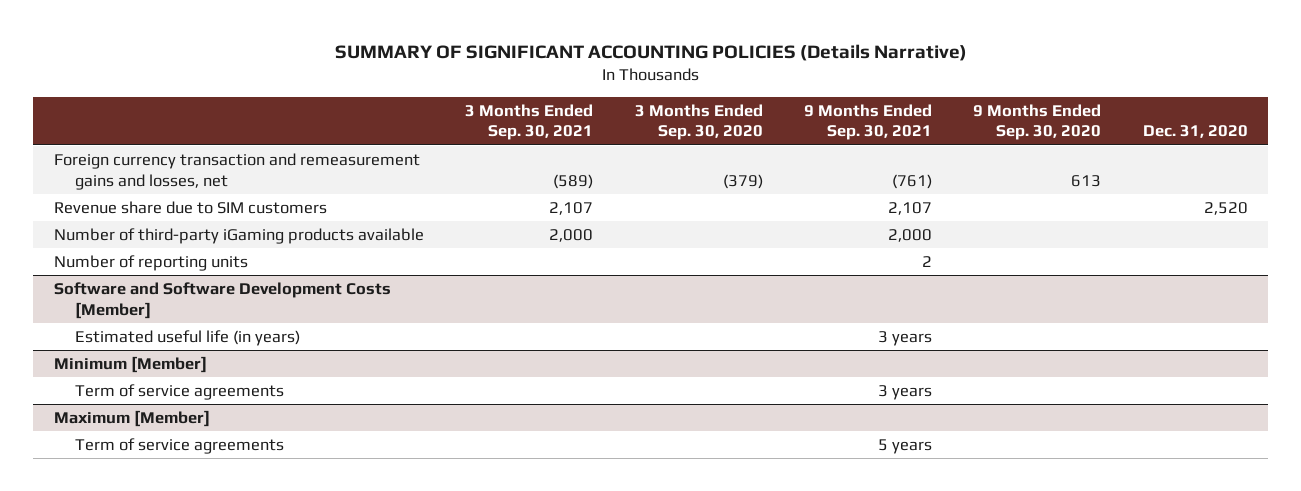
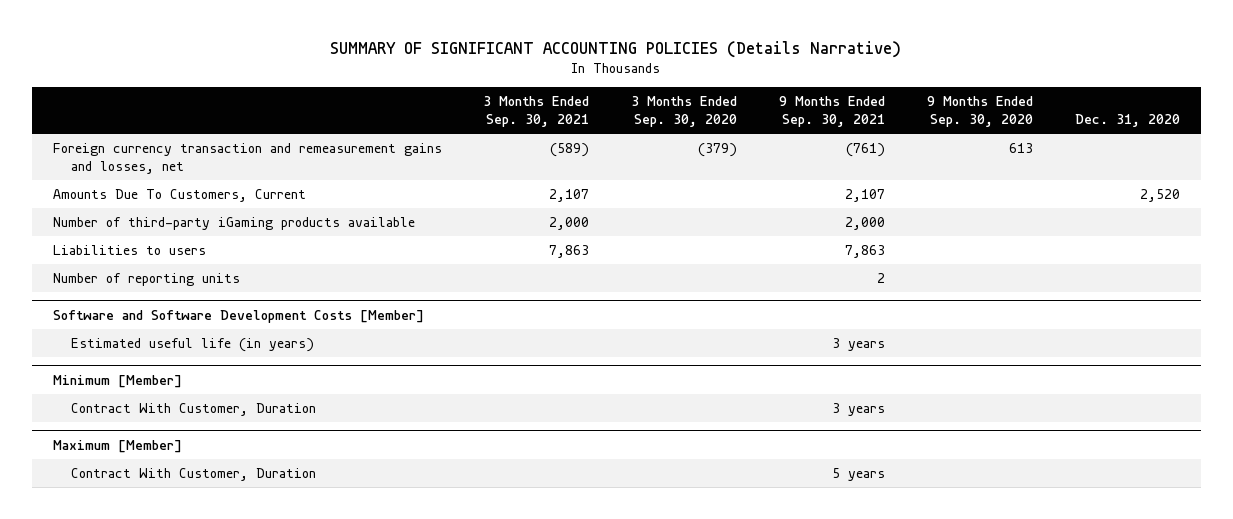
- Revenue share due to SIM customers | 2,107 | | 2,107 | | 2,520
+ Amounts Due To Customers, Current | 2,107 | | 2,107 | | 2,520
+ Liabilities to users | 7,863 | | 7,863 | |
@ Minimum [Member]
- Term of service agreements | | | 3 years | |
+ Contract With Customer, Duration | | | 3 years | |
@ Maximum [Member]
- Term of service agreements | | | 5 years | |
+ Contract With Customer, Duration | | | 5 years | |

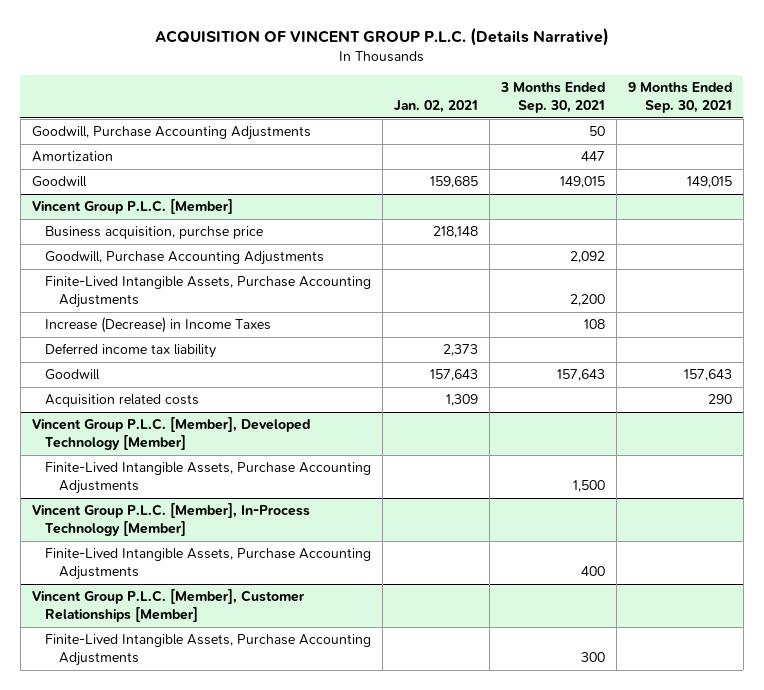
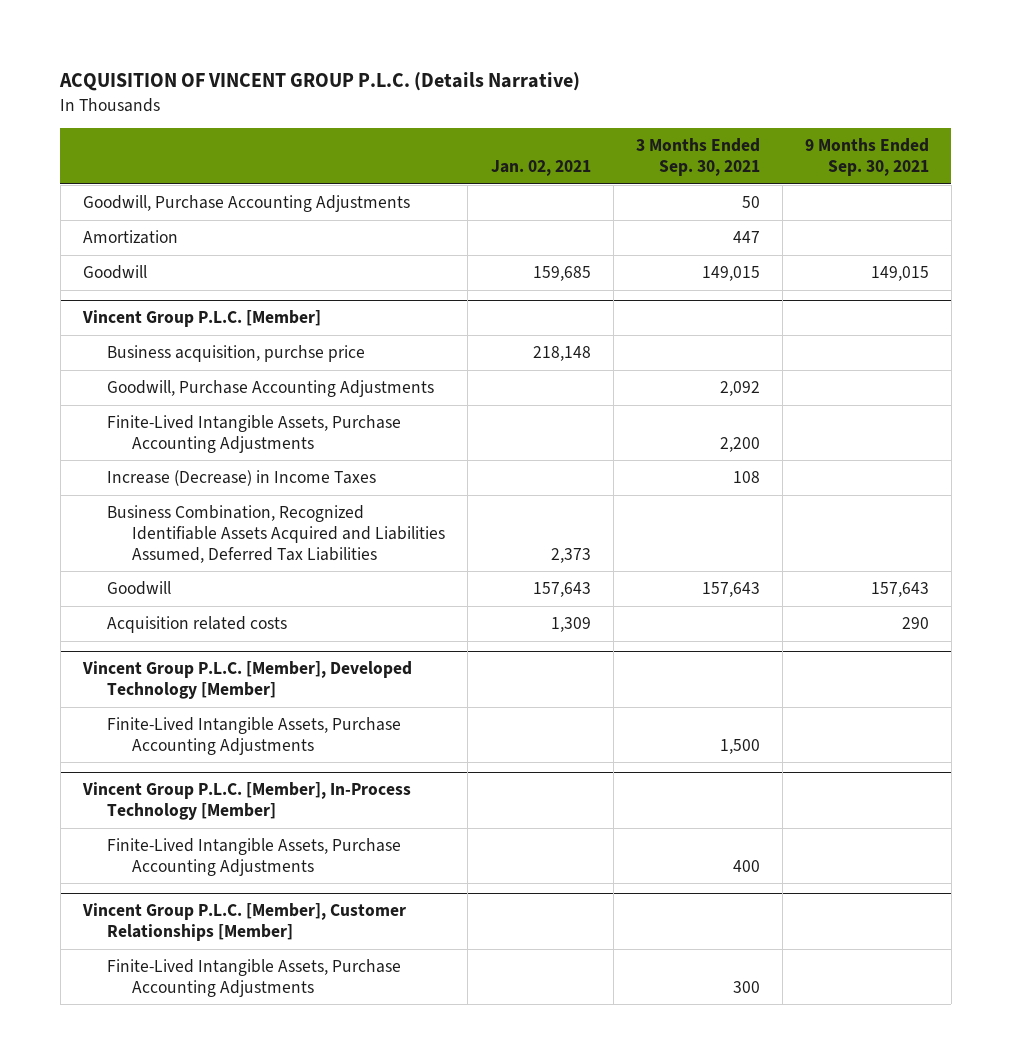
@ Vincent Group P.L.C. [Member]
- Deferred income tax liability | 2,373 | |
+ Business Combination, Recognized Identifiable Assets Acquired and Liabilities Assumed, Deferred Tax Liabilities | 2,373 | |

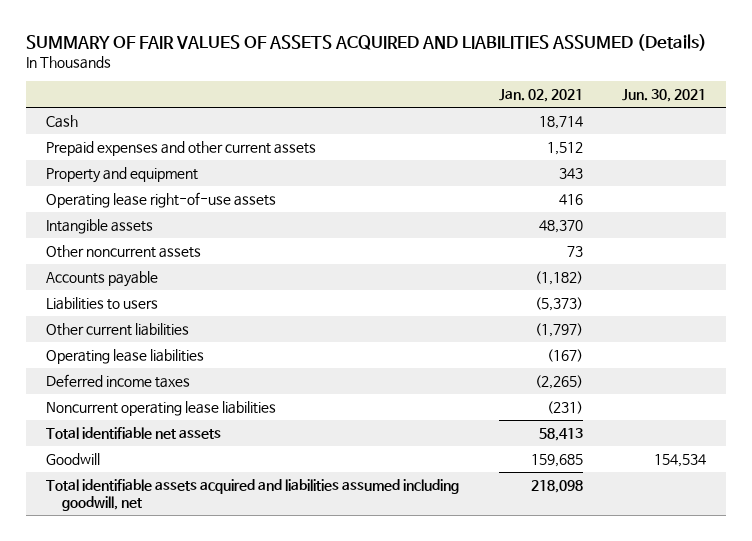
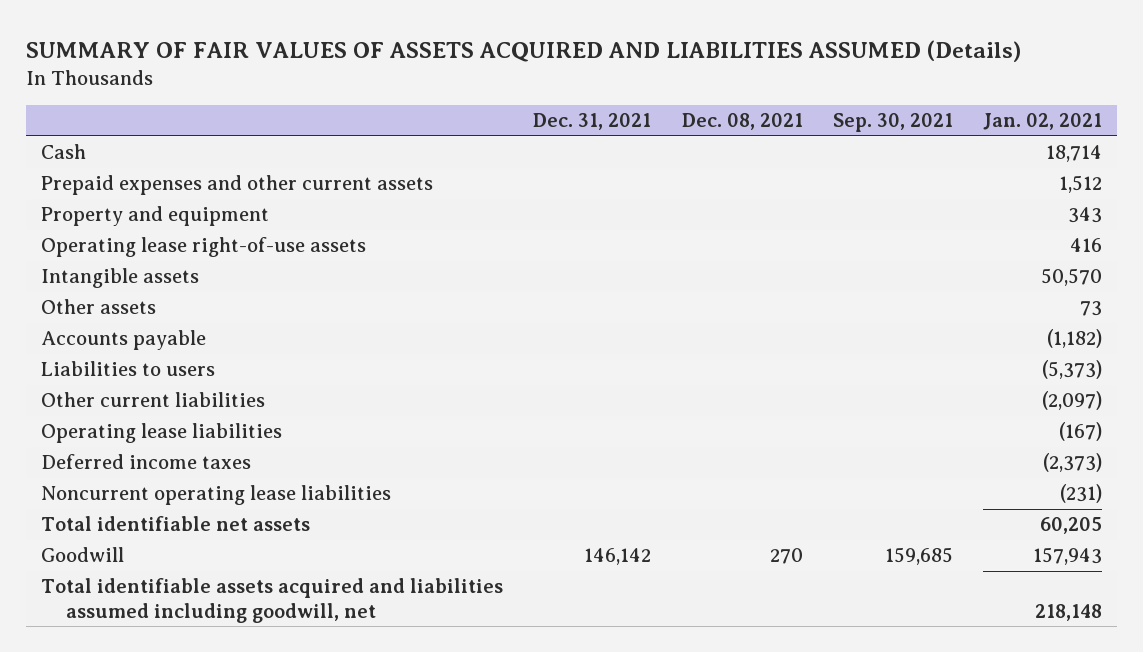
- | Jan. 02, 2021 | Jun. 30, 2021
+ | Dec. 31, 2021 | Dec. 08, 2021 | Sep. 30, 2021 | Jan. 02, 2021
- Intangible assets | 48,370 |
- Other noncurrent assets | 73 |
+ Intangible assets | | | | 50,570
+ Other assets | | | | 73
- Other current liabilities | (1,797) |
+ Other current liabilities | | | | (2,097)
- Deferred income taxes | (2,265) |
+ Deferred income taxes | | | | (2,373)
- Total identifiable net assets | 58,413 |
- Goodwill | 159,685 | 154,534
- Total identifiable assets acquired and liabilities assumed including goodwill, net | 218,098 |
+ Total identifiable net assets | | | | 60,205
+ Goodwill | 146,142 | 270 | 159,685 | 157,943
+ Total identifiable assets acquired and liabilities assumed including goodwill, net | | | | 218,148

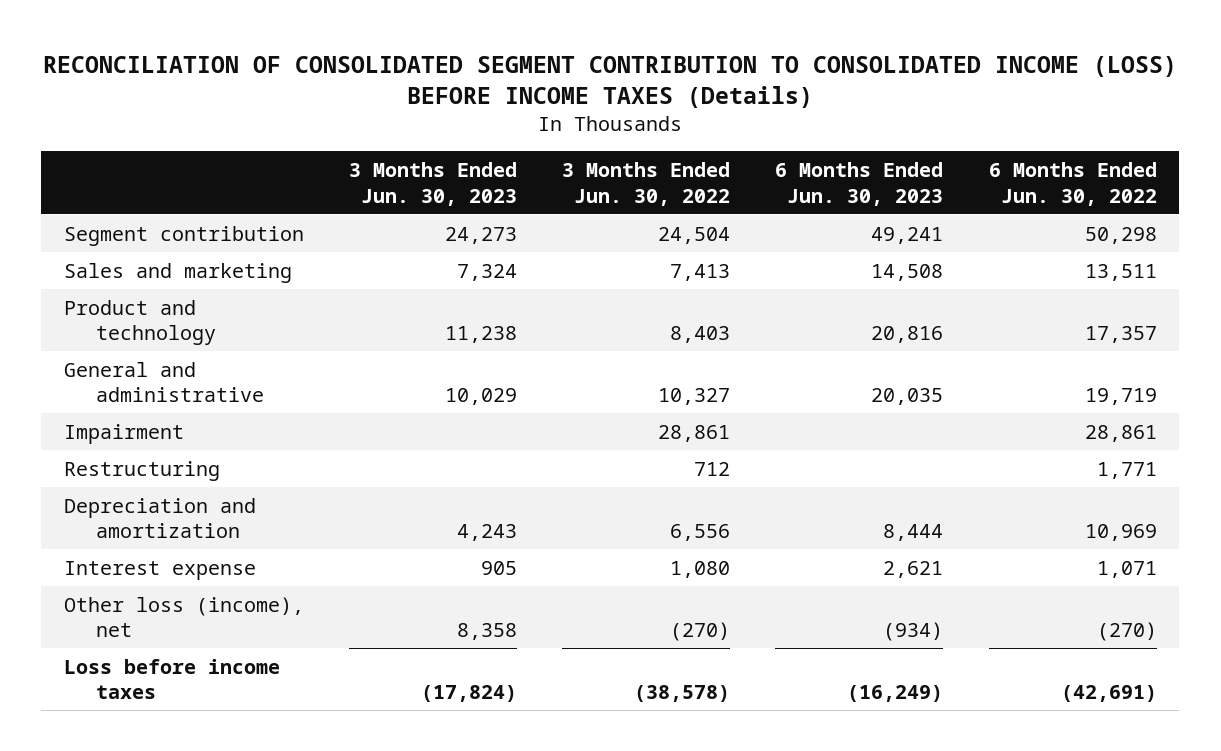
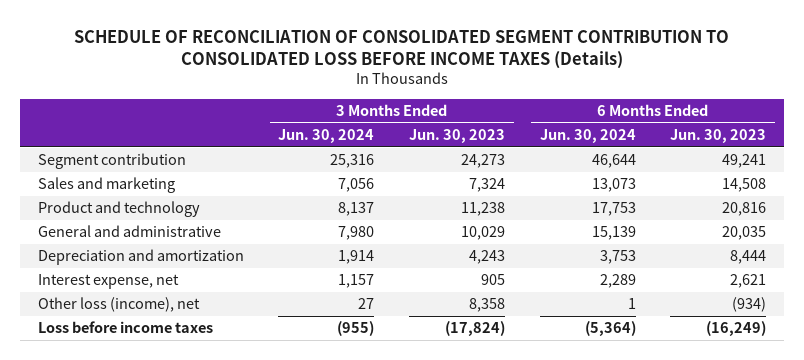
- RECONCILIATION OF CONSOLIDATED SEGMENT CONTRIBUTION TO CONSOLIDATED INCOME (LOSS) BEFORE INCOME TAXES (Details)
+ SCHEDULE OF RECONCILIATION OF CONSOLIDATED SEGMENT CONTRIBUTION TO CONSOLIDATED LOSS BEFORE INCOME TAXES (Details)
- | 3 Months Ended Jun. 30, 2023 | 3 Months Ended Jun. 30, 2022 | 6 Months Ended Jun. 30, 2023 | 6 Months Ended Jun. 30, 2022
+ | 3 Months Ended Jun. 30, 2024 | 3 Months Ended Jun. 30, 2023 | 6 Months Ended Jun. 30, 2024 | 6 Months Ended Jun. 30, 2023
- Impairment | | 28,861 | | 28,861
- Restructuring | | 712 | | 1,771
- Interest expense | 905 | 1,080 | 2,621 | 1,071
+ Interest expense, net | 1,157 | 905 | 2,289 | 2,621

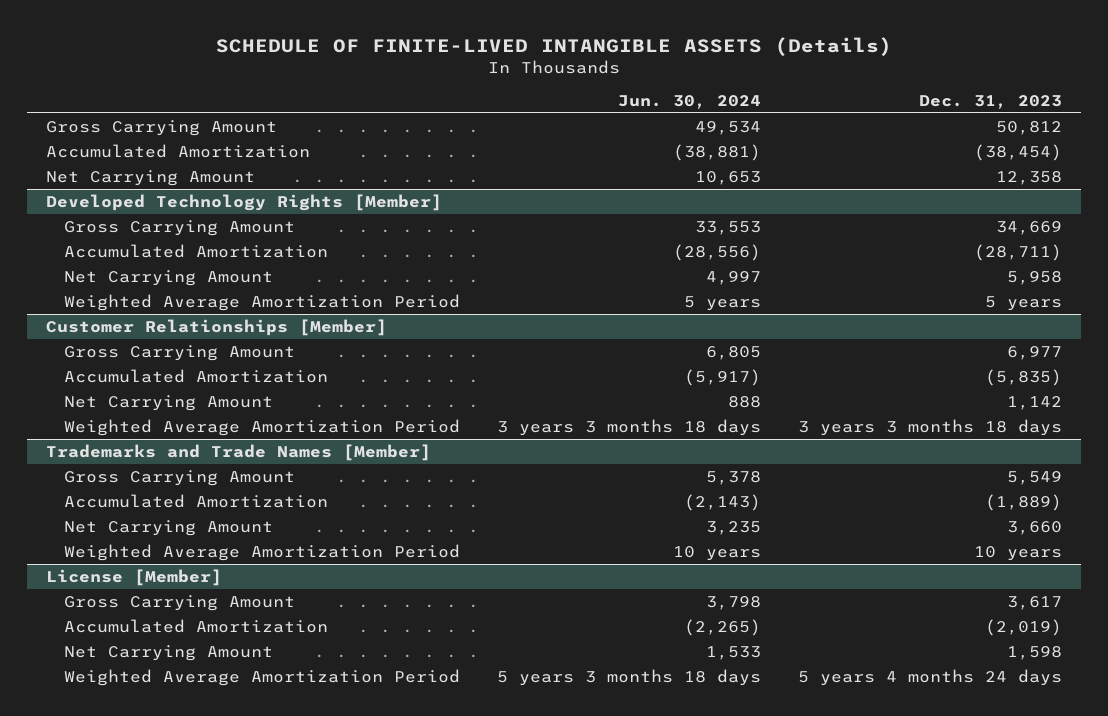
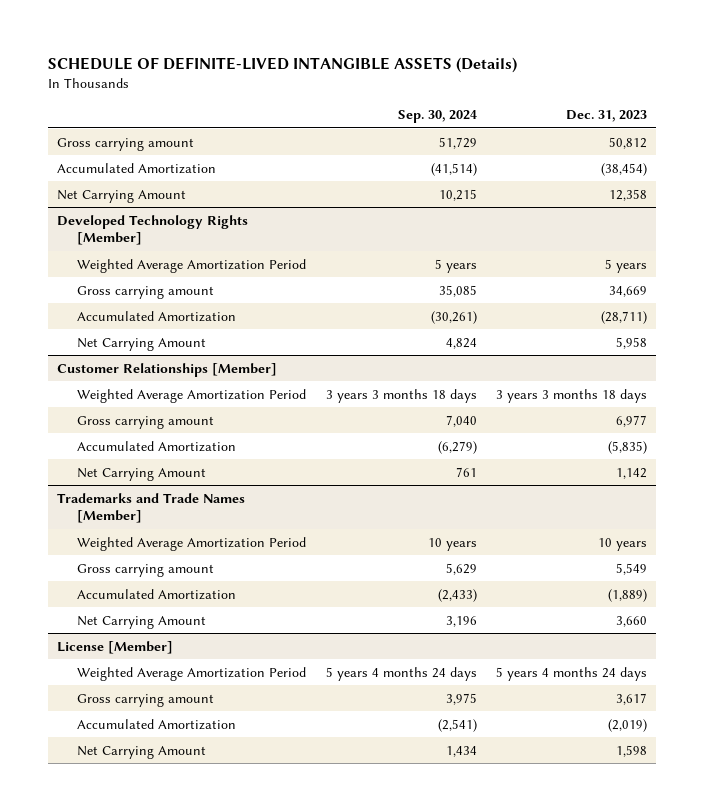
- SCHEDULE OF FINITE-LIVED INTANGIBLE ASSETS (Details)
+ SCHEDULE OF DEFINITE-LIVED INTANGIBLE ASSETS (Details)
- | Jun. 30, 2024 | Dec. 31, 2023
+ | Sep. 30, 2024 | Dec. 31, 2023
- Gross Carrying Amount | 49,534 | 50,812
+ Gross carrying amount | 51,729 | 50,812
@ Developed Technology Rights [Member]
- Gross Carrying Amount | 33,553 | 34,669
moved up: Weighted Average Amortization Period | 5 years | 5 years
+ Gross carrying amount | 35,085 | 34,669
@ Customer Relationships [Member]
- Gross Carrying Amount | 6,805 | 6,977
moved up: Weighted Average Amortization Period | 3 years 3 months 18 days | 3 years 3 months 18 days
+ Gross carrying amount | 7,040 | 6,977
@ Trademarks and Trade Names [Member]
- Gross Carrying Amount | 5,378 | 5,549
moved up: Weighted Average Amortization Period | 10 years | 10 years
+ Gross carrying amount | 5,629 | 5,549
@ License [Member]
- Gross Carrying Amount | 3,798 | 3,617
moved up: Weighted Average Amortization Period | 5 years 4 months 24 days | 5 years 4 months 24 days
+ Gross carrying amount | 3,975 | 3,617

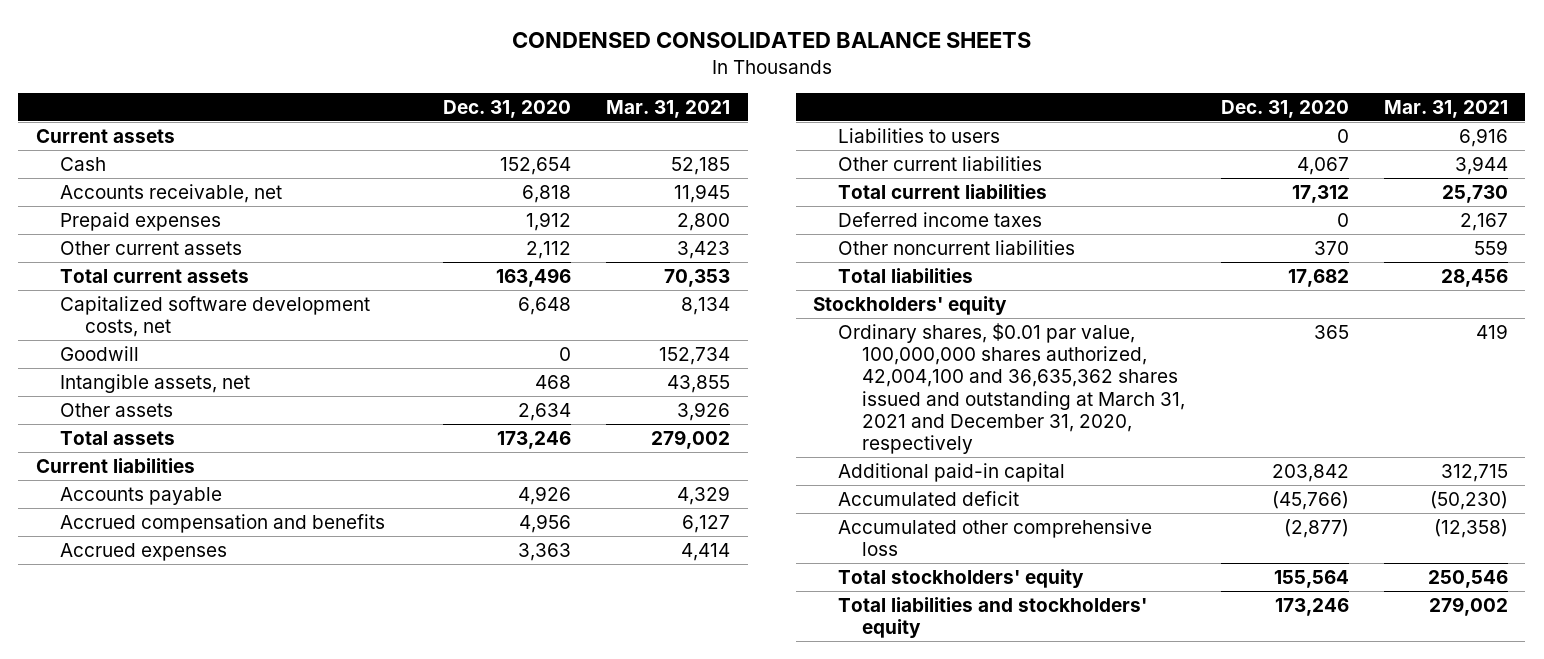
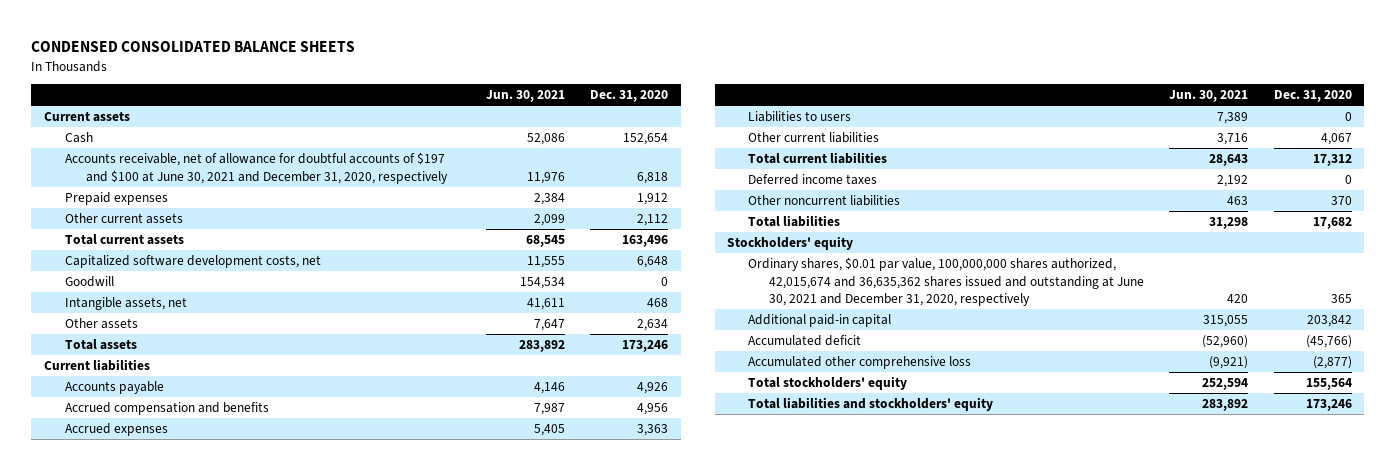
- | Dec. 31, 2020 | Mar. 31, 2021
+ | Jun. 30, 2021 | Dec. 31, 2020
- Accounts receivable, net | 6,818 | 11,945
+ Accounts receivable, net of allowance for doubtful accounts of $197 and $100 at June 30, 2021 and December 31, 2020, respectively | 11,976 | 6,818
- Ordinary shares, $0.01 par value, 100,000,000 shares authorized, 42,004,100 and 36,635,362 shares issued and outstanding at March 31, 2021 and December 31, 2020, respectively | 365 | 419
+ Ordinary shares, $0.01 par value, 100,000,000 shares authorized, 42,015,674 and 36,635,362 shares issued and outstanding at June 30, 2021 and December 31, 2020, respectively | 420 | 365

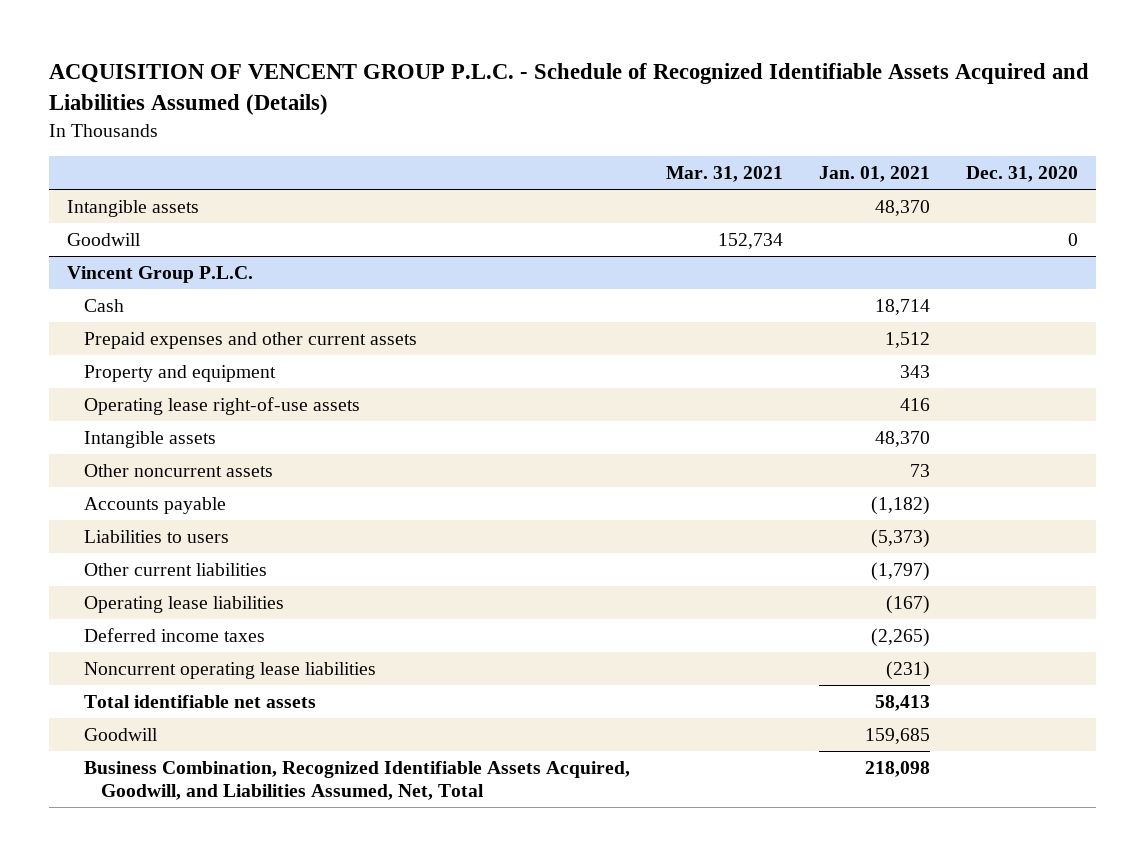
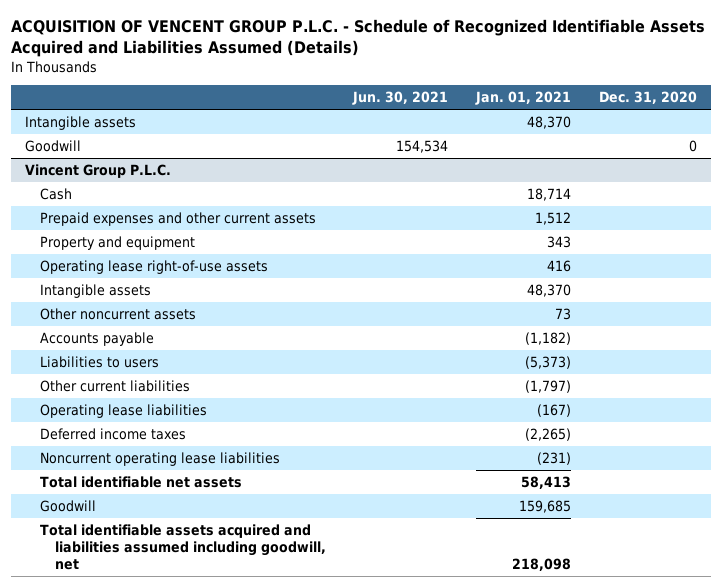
- | Mar. 31, 2021 | Jan. 01, 2021 | Dec. 31, 2020
+ | Jun. 30, 2021 | Jan. 01, 2021 | Dec. 31, 2020
@ Vincent Group P.L.C.
- Business Combination, Recognized Identifiable Assets Acquired, Goodwill, and Liabilities Assumed, Net, Total | | 218,098 |
+ Total identifiable assets acquired and liabilities assumed including goodwill, net | | 218,098 |

